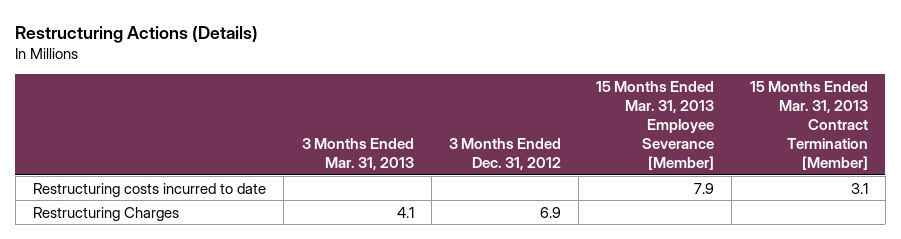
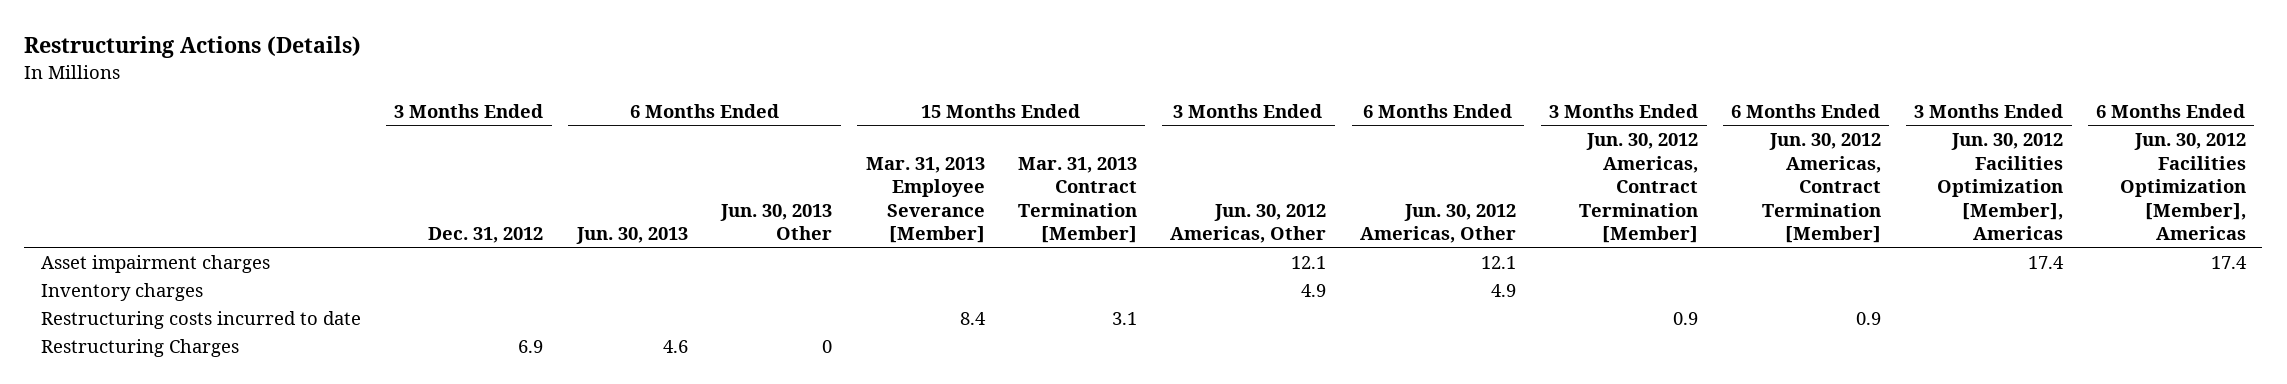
- | 3 Months Ended Mar. 31, 2013 | 3 Months Ended Dec. 31, 2012 | 15 Months Ended Mar. 31, 2013 Employee Severance [Member] | 15 Months Ended Mar. 31, 2013 Contract Termination [Member]
+ | 3 Months Ended Dec. 31, 2012 | 6 Months Ended Jun. 30, 2013 | 6 Months Ended Jun. 30, 2013 Other | 15 Months Ended Mar. 31, 2013 Employee Severance [Member] | 15 Months Ended Mar. 31, 2013 Contract Termination [Member] | 3 Months Ended Jun. 30, 2012 Americas, Other | 6 Months Ended Jun. 30, 2012 Americas, Other | 3 Months Ended Jun. 30, 2012 Americas, Contract Termination [Member] | 6 Months Ended Jun. 30, 2012 Americas, Contract Termination [Member] | 3 Months Ended Jun. 30, 2012 Facilities Optimization [Member], Americas | 6 Months Ended Jun. 30, 2012 Facilities Optimization [Member], Americas
- Restructuring costs incurred to date | | | 7.9 | 3.1
+ Asset impairment charges | | | | | | 12.1 | 12.1 | | | 17.4 | 17.4
+ Inventory charges | | | | | | 4.9 | 4.9 | | | |
+ Restructuring costs incurred to date | | | | 8.4 | 3.1 | | | 0.9 | 0.9 | |

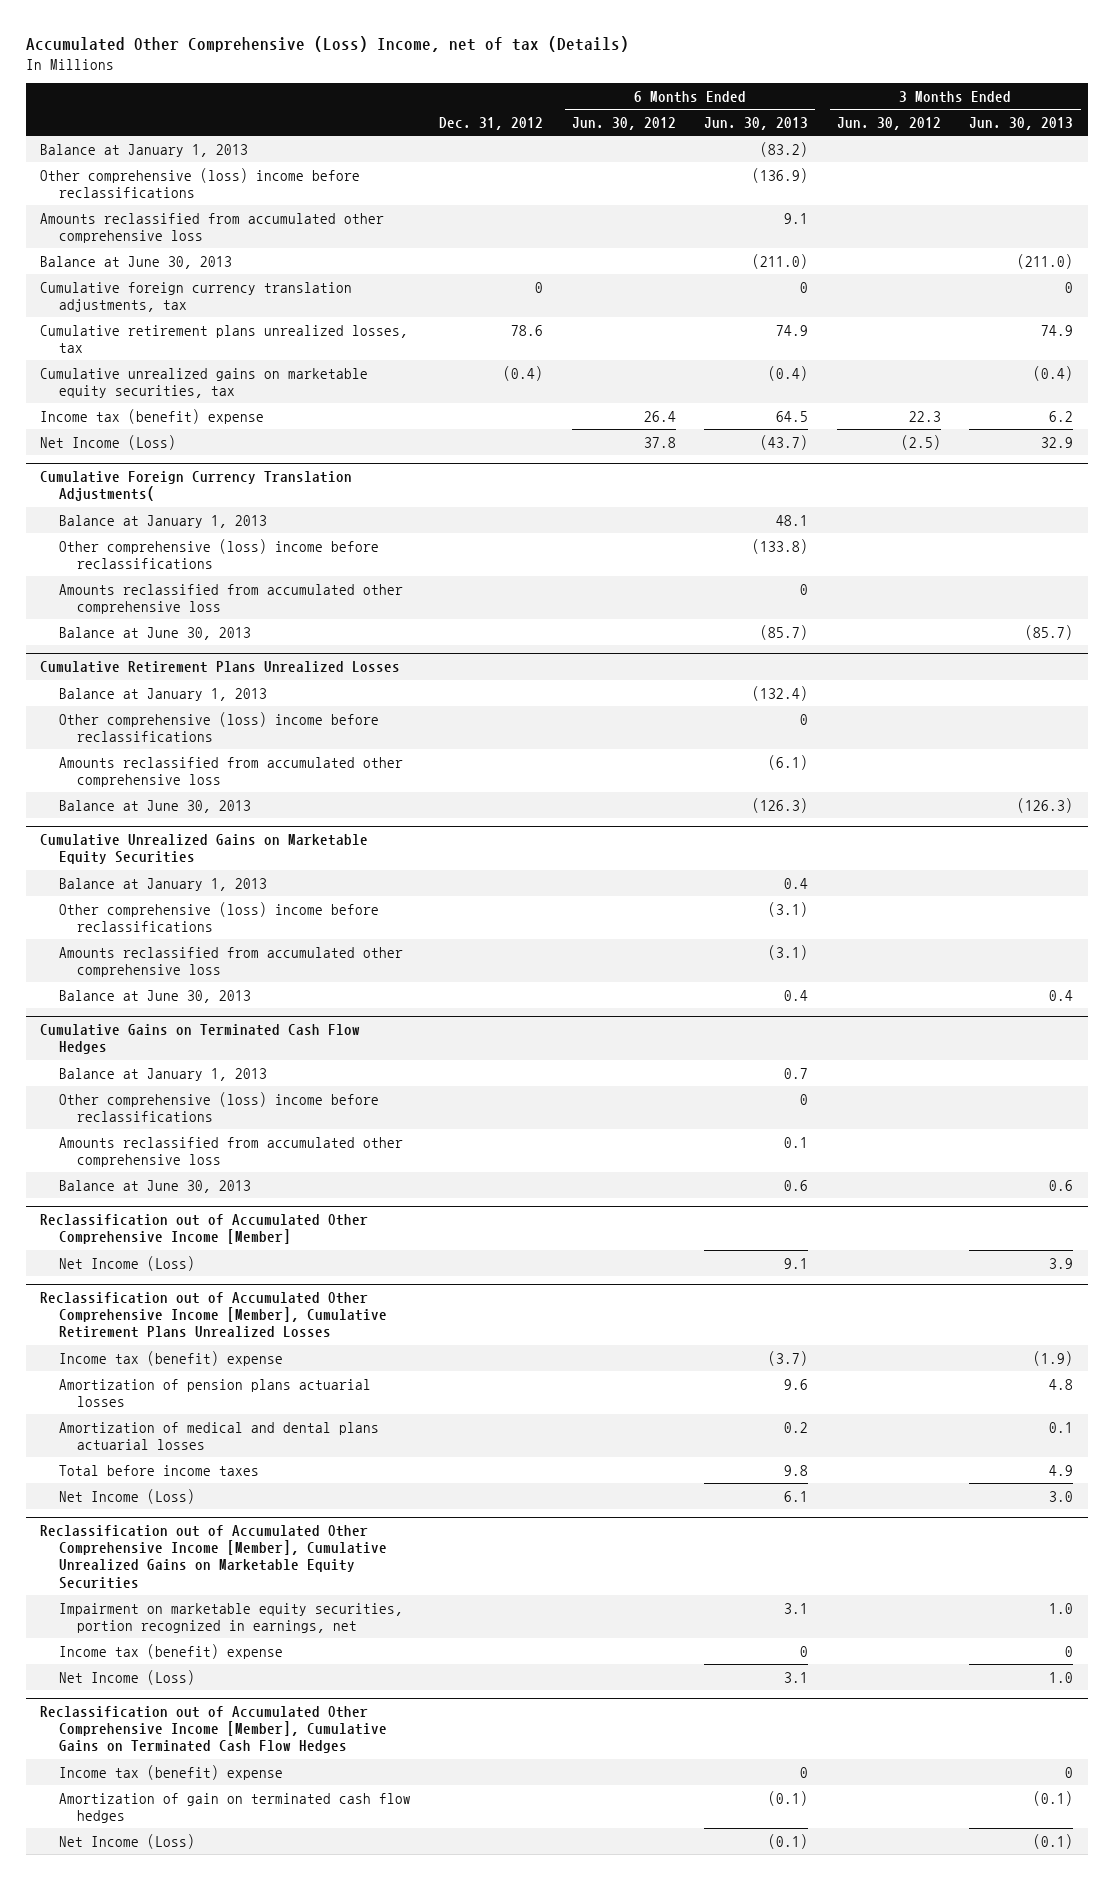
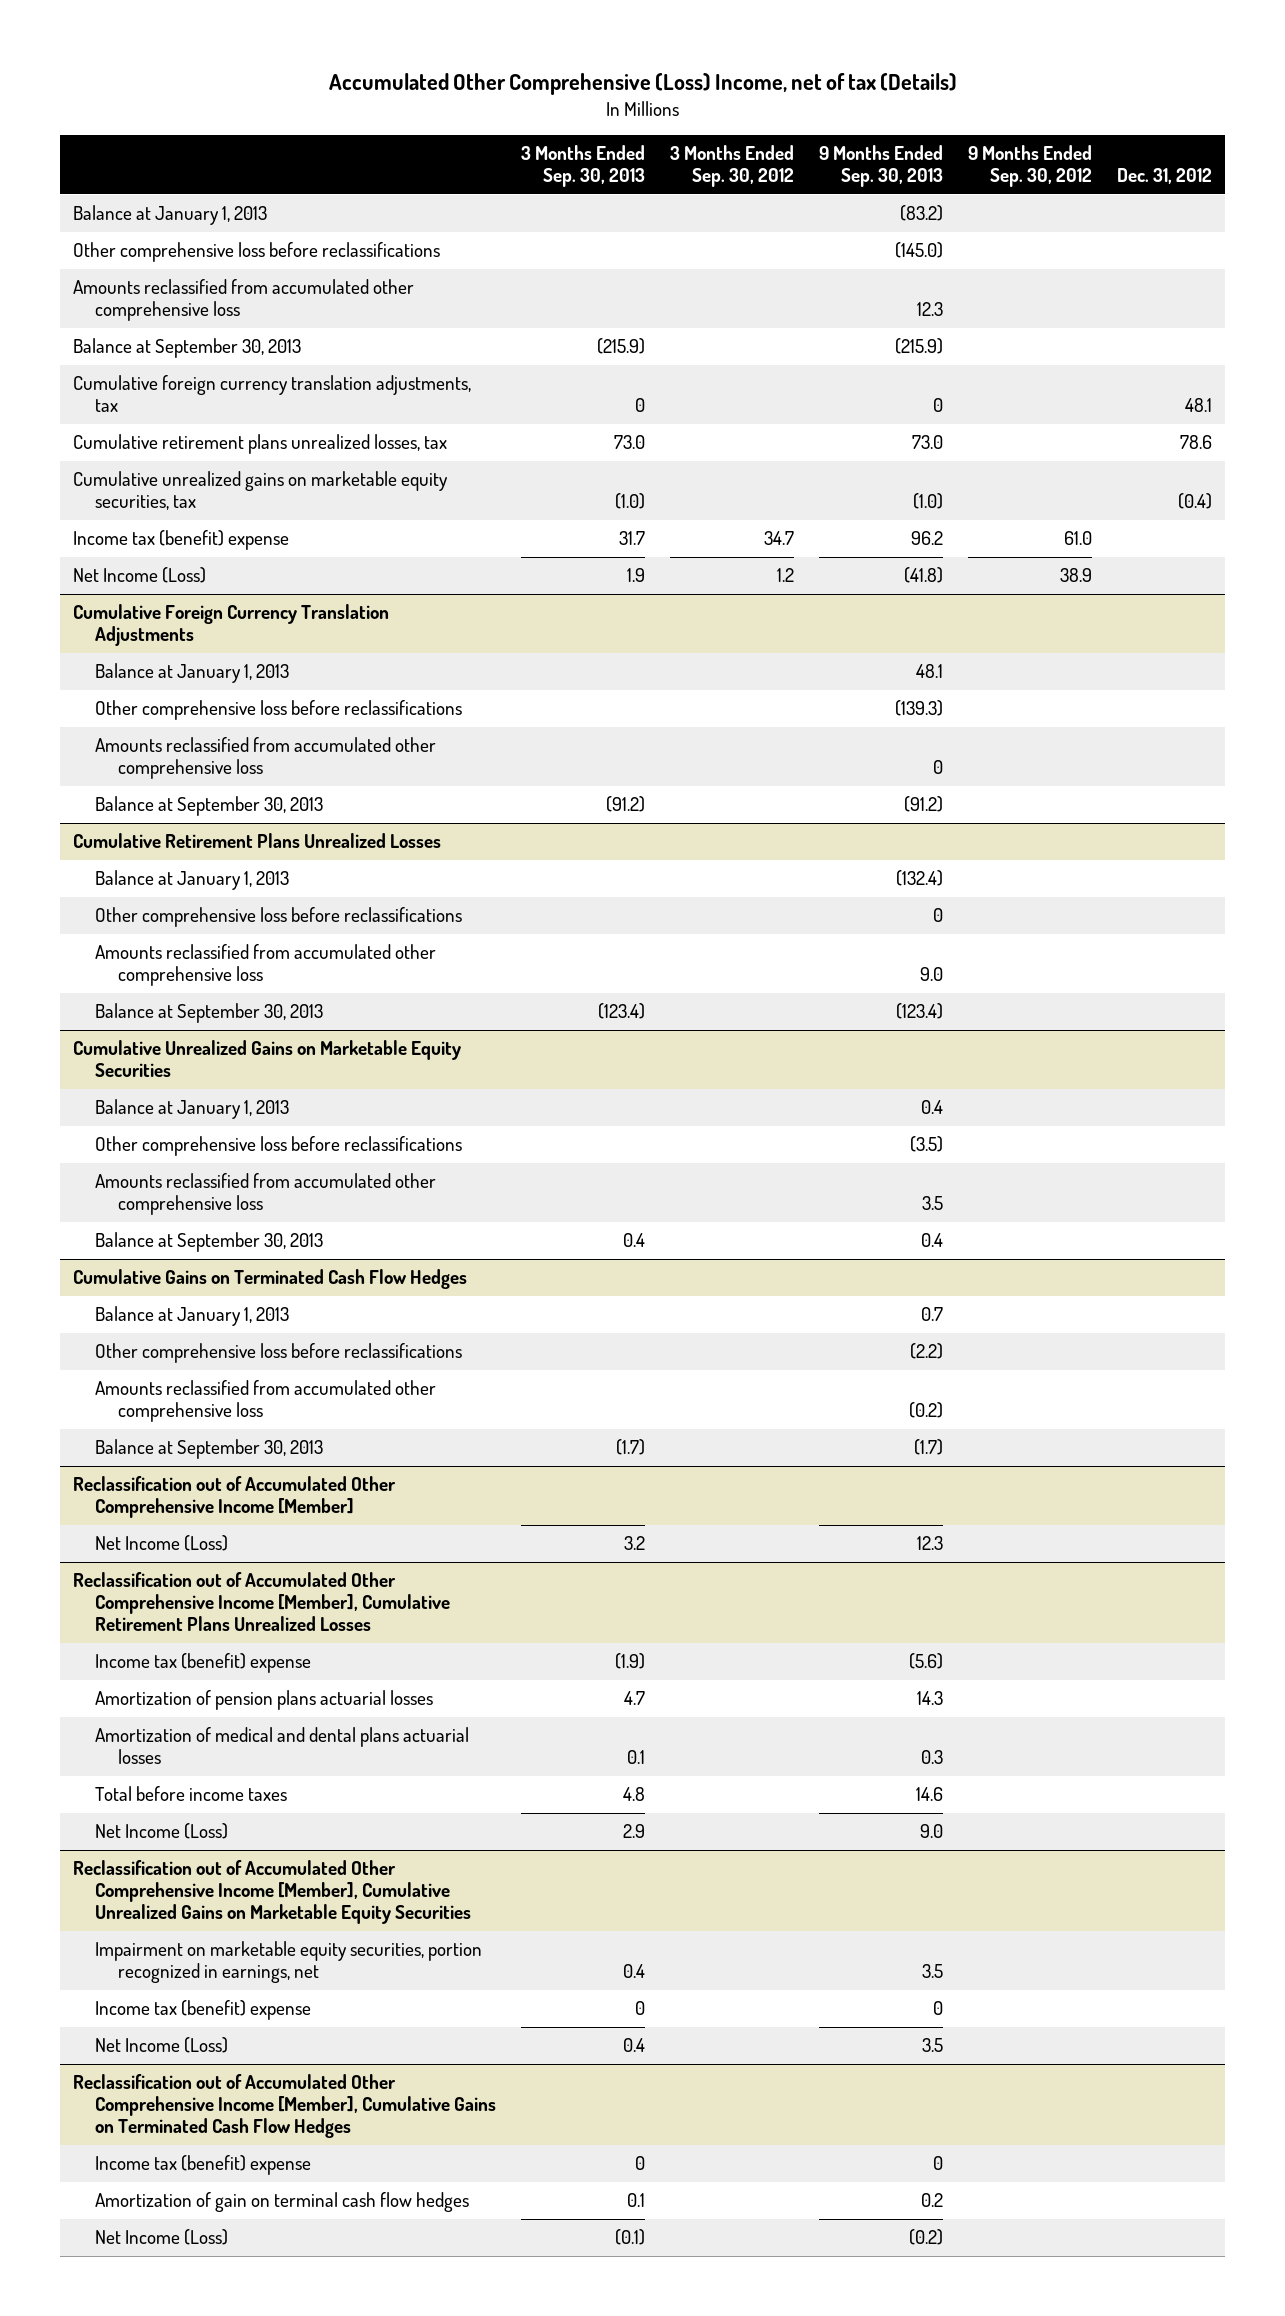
- | Dec. 31, 2012 | 6 Months Ended Jun. 30, 2012 | 6 Months Ended Jun. 30, 2013 | 3 Months Ended Jun. 30, 2012 | 3 Months Ended Jun. 30, 2013
+ | 3 Months Ended Sep. 30, 2013 | 3 Months Ended Sep. 30, 2012 | 9 Months Ended Sep. 30, 2013 | 9 Months Ended Sep. 30, 2012 | Dec. 31, 2012
- Other comprehensive (loss) income before reclassifications | | | (136.9) | |
+ Other comprehensive loss before reclassifications | | | (145.0) | |
- Balance at June 30, 2013 | | | (211.0) | | (211.0)
- Cumulative foreign currency translation adjustments, tax | 0 | | 0 | | 0
+ Balance at September 30, 2013 | (215.9) | | (215.9) | |
+ Cumulative foreign currency translation adjustments, tax | 0 | | 0 | | 48.1
- Cumulative Foreign Currency Translation Adjustments(
+ Cumulative Foreign Currency Translation Adjustments
- Other comprehensive (loss) income before reclassifications | | | (133.8) | |
+ Other comprehensive loss before reclassifications | | | (139.3) | |
- Balance at June 30, 2013 | | | (85.7) | | (85.7)
+ Balance at September 30, 2013 | (91.2) | | (91.2) | |
@ Cumulative Retirement Plans Unrealized Losses
- Other comprehensive (loss) income before reclassifications | | | 0 | |
+ Other comprehensive loss before reclassifications | | | 0 | |
- Balance at June 30, 2013 | | | (126.3) | | (126.3)
+ Balance at September 30, 2013 | (123.4) | | (123.4) | |
@ Cumulative Unrealized Gains on Marketable Equity Securities
- Other comprehensive (loss) income before reclassifications | | | (3.1) | |
+ Other comprehensive loss before reclassifications | | | (3.5) | |
- Balance at June 30, 2013 | | | 0.4 | | 0.4
+ Balance at September 30, 2013 | 0.4 | | 0.4 | |
@ Cumulative Gains on Terminated Cash Flow Hedges
- Other comprehensive (loss) income before reclassifications | | | 0 | |
+ Other comprehensive loss before reclassifications | | | (2.2) | |
- Balance at June 30, 2013 | | | 0.6 | | 0.6
+ Balance at September 30, 2013 | (1.7) | | (1.7) | |
@ Reclassification out of Accumulated Other Comprehensive Income [Member], Cumulative Gains on Terminated Cash Flow Hedges
- Amortization of gain on terminated cash flow hedges | | | (0.1) | | (0.1)
+ Amortization of gain on terminal cash flow hedges | 0.1 | | 0.2 | |

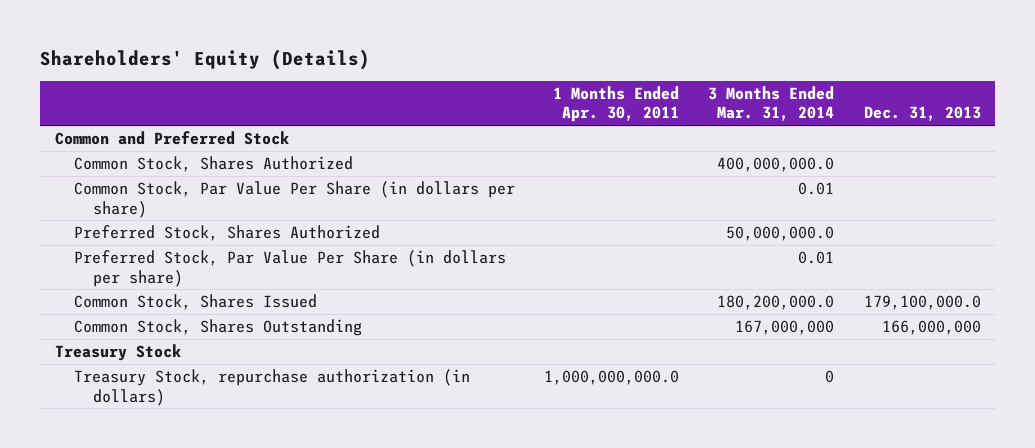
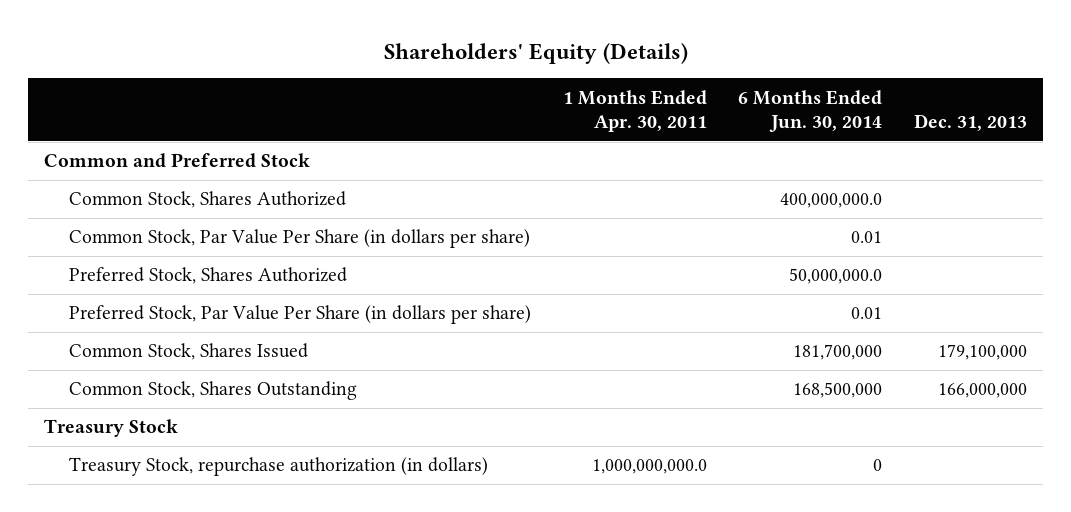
- | 1 Months Ended Apr. 30, 2011 | 3 Months Ended Mar. 31, 2014 | Dec. 31, 2013
+ | 1 Months Ended Apr. 30, 2011 | 6 Months Ended Jun. 30, 2014 | Dec. 31, 2013
- Common Stock, Shares Issued | | 180,200,000.0 | 179,100,000.0
+ Common Stock, Shares Issued | | 181,700,000 | 179,100,000

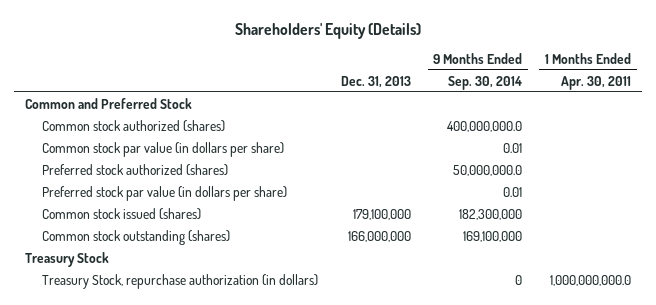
- | 1 Months Ended Apr. 30, 2011 | 6 Months Ended Jun. 30, 2014 | Dec. 31, 2013
+ | Dec. 31, 2013 | 9 Months Ended Sep. 30, 2014 | 1 Months Ended Apr. 30, 2011
- Common Stock, Shares Authorized | | 400,000,000.0 |
- Common Stock, Par Value Per Share (in dollars per share) | | 0.01 |
- Preferred Stock, Shares Authorized | | 50,000,000.0 |
- Preferred Stock, Par Value Per Share (in dollars per share) | | 0.01 |
- Common Stock, Shares Issued | | 181,700,000 | 179,100,000
- Common Stock, Shares Outstanding | | 168,500,000 | 166,000,000
+ Common stock authorized (shares) | | 400,000,000.0 |
+ Common stock par value (in dollars per share) | | 0.01 |
+ Preferred stock authorized (shares) | | 50,000,000.0 |
+ Preferred stock par value (in dollars per share) | | 0.01 |
+ Common stock issued (shares) | 179,100,000 | 182,300,000 |
+ Common stock outstanding (shares) | 166,000,000 | 169,100,000 |

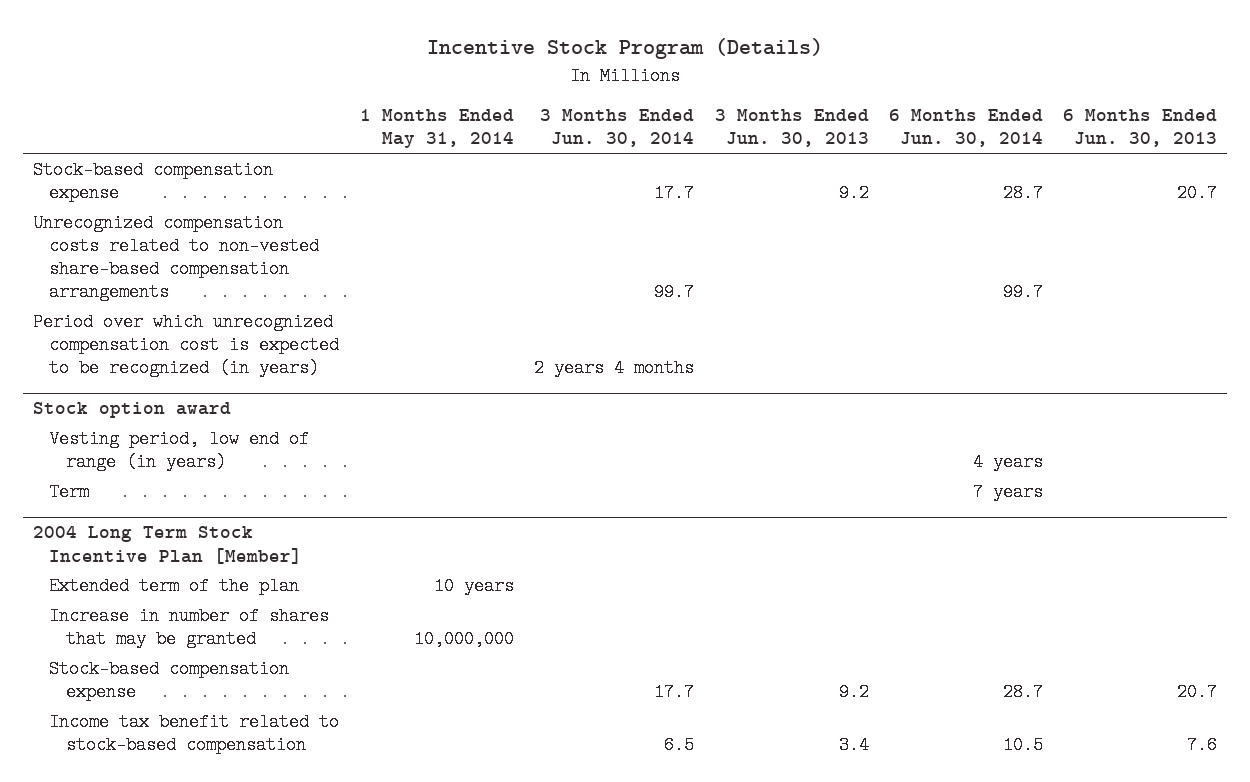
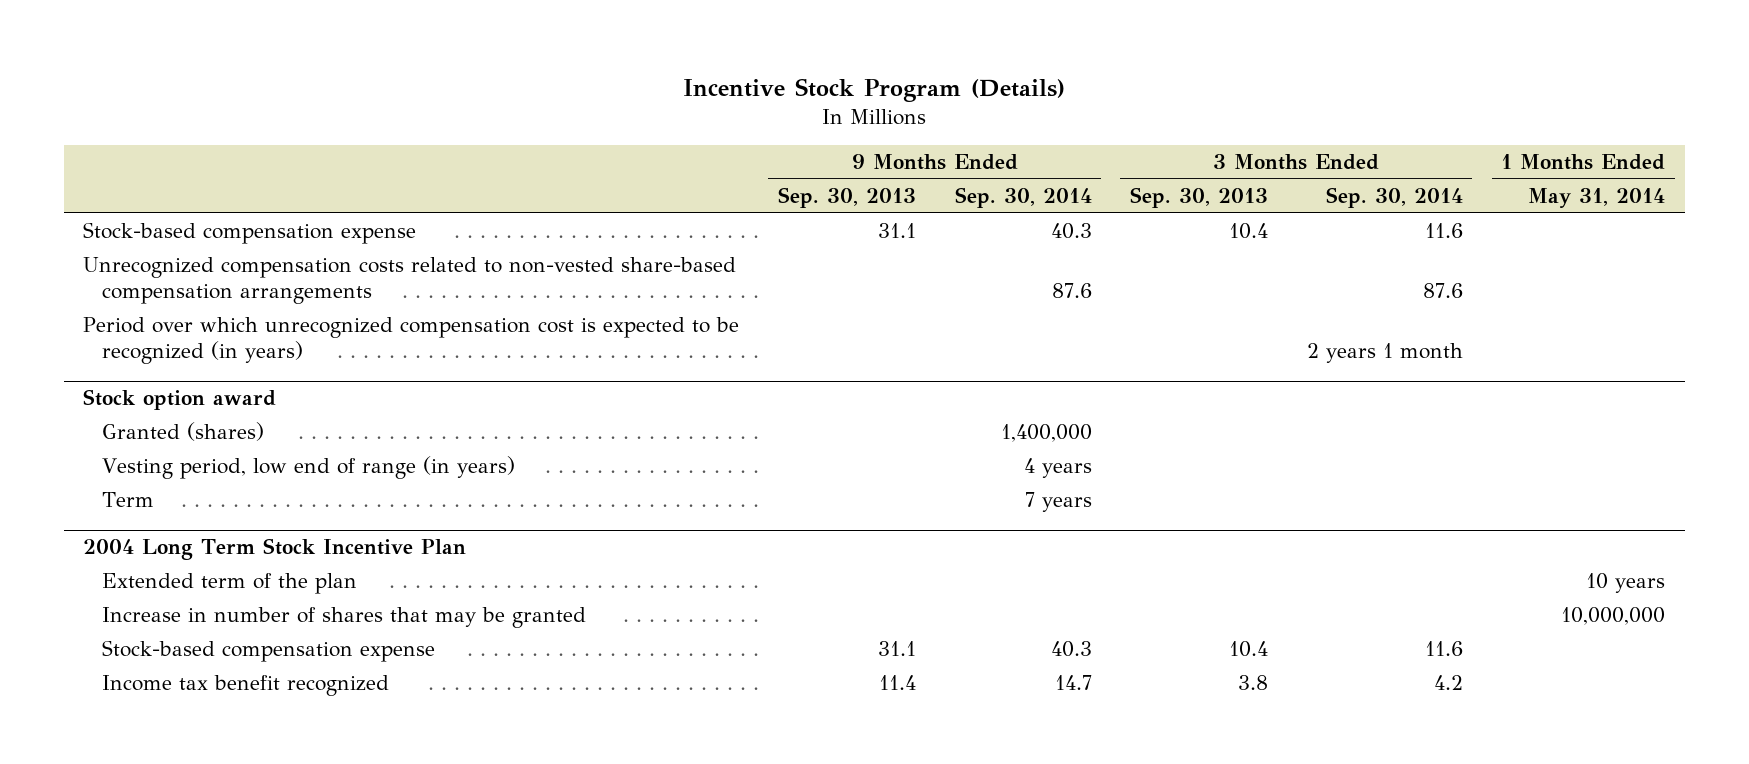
- | 1 Months Ended May 31, 2014 | 3 Months Ended Jun. 30, 2014 | 3 Months Ended Jun. 30, 2013 | 6 Months Ended Jun. 30, 2014 | 6 Months Ended Jun. 30, 2013
+ | 9 Months Ended Sep. 30, 2013 | 9 Months Ended Sep. 30, 2014 | 3 Months Ended Sep. 30, 2013 | 3 Months Ended Sep. 30, 2014 | 1 Months Ended May 31, 2014
@ Stock option award
+ Granted (shares) | | 1,400,000 | | |
- 2004 Long Term Stock Incentive Plan [Member]
+ 2004 Long Term Stock Incentive Plan
- Income tax benefit related to stock-based compensation | | 6.5 | 3.4 | 10.5 | 7.6
+ Income tax benefit recognized | 11.4 | 14.7 | 3.8 | 4.2 |

